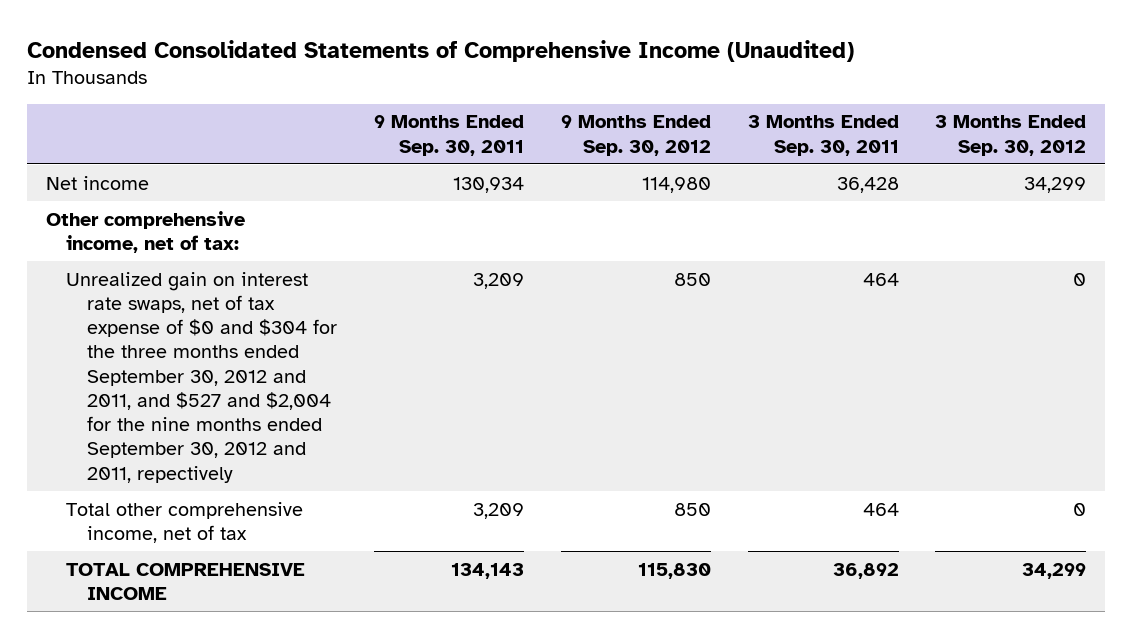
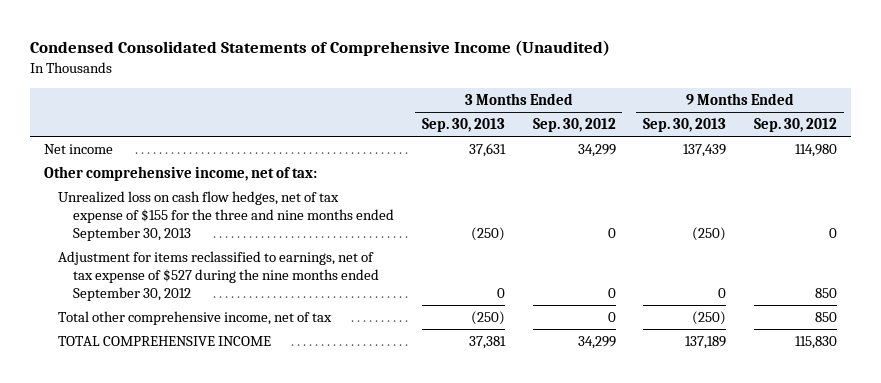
- | 9 Months Ended Sep. 30, 2011 | 9 Months Ended Sep. 30, 2012 | 3 Months Ended Sep. 30, 2011 | 3 Months Ended Sep. 30, 2012
+ | 3 Months Ended Sep. 30, 2013 | 3 Months Ended Sep. 30, 2012 | 9 Months Ended Sep. 30, 2013 | 9 Months Ended Sep. 30, 2012
- Unrealized gain on interest rate swaps, net of tax expense of $0 and $304 for the three months ended September 30, 2012 and 2011, and $527 and $2,004 for the nine months ended September 30, 2012 and 2011, repectively | 3,209 | 850 | 464 | 0
+ Unrealized loss on cash flow hedges, net of tax expense of $155 for the three and nine months ended September 30, 2013 | (250) | 0 | (250) | 0
+ Adjustment for items reclassified to earnings, net of tax expense of $527 during the nine months ended September 30, 2012 | 0 | 0 | 0 | 850

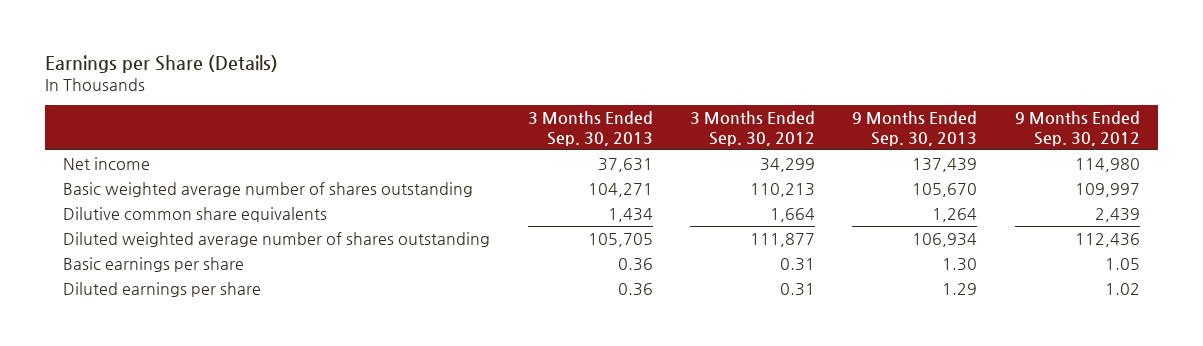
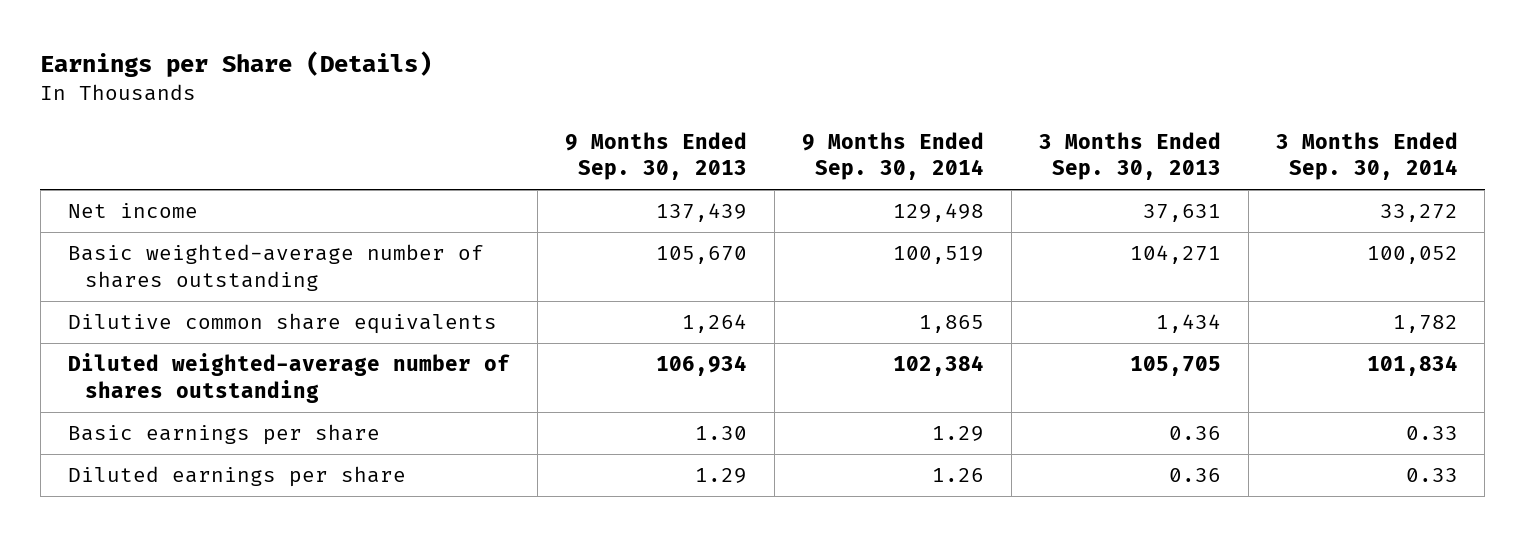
- | 3 Months Ended Sep. 30, 2013 | 3 Months Ended Sep. 30, 2012 | 9 Months Ended Sep. 30, 2013 | 9 Months Ended Sep. 30, 2012
+ | 9 Months Ended Sep. 30, 2013 | 9 Months Ended Sep. 30, 2014 | 3 Months Ended Sep. 30, 2013 | 3 Months Ended Sep. 30, 2014
- Basic weighted average number of shares outstanding | 104,271 | 110,213 | 105,670 | 109,997
+ Basic weighted-average number of shares outstanding | 105,670 | 100,519 | 104,271 | 100,052
- Diluted weighted average number of shares outstanding | 105,705 | 111,877 | 106,934 | 112,436
+ Diluted weighted-average number of shares outstanding | 106,934 | 102,384 | 105,705 | 101,834

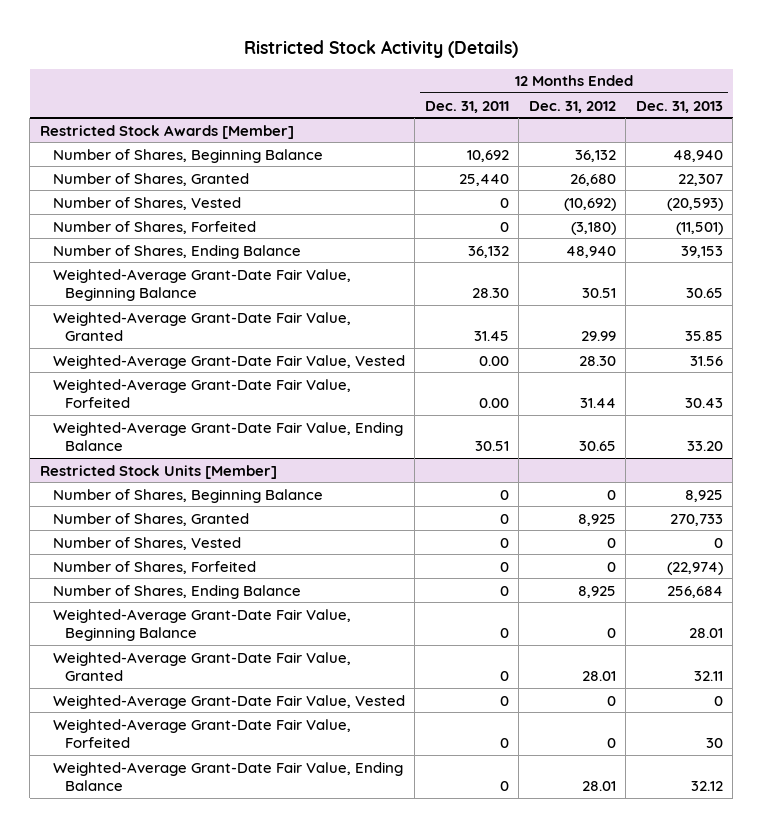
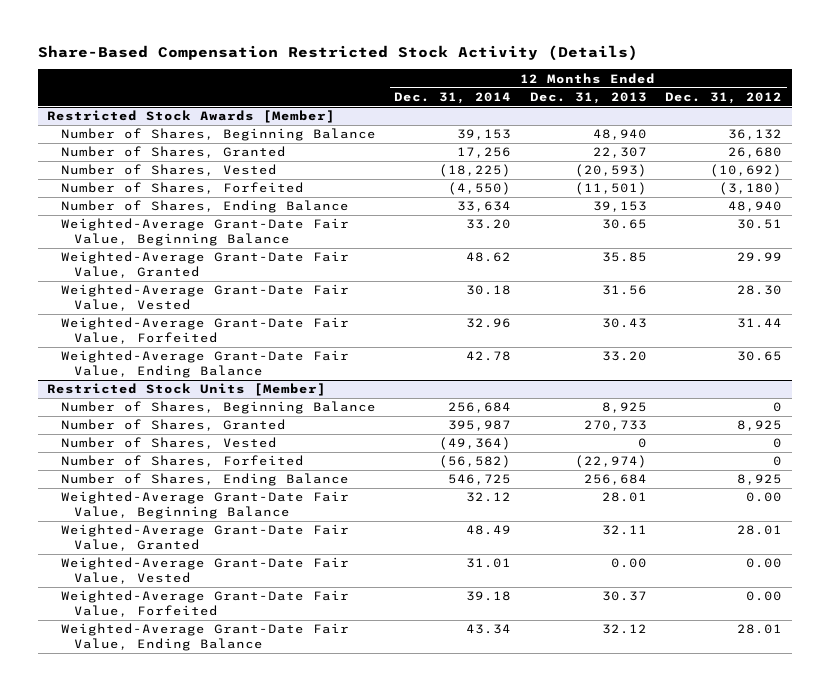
- Ristricted Stock Activity (Details)
+ Share-Based Compensation Restricted Stock Activity (Details)
- | 12 Months Ended Dec. 31, 2011 | 12 Months Ended Dec. 31, 2012 | 12 Months Ended Dec. 31, 2013
+ | 12 Months Ended Dec. 31, 2014 | 12 Months Ended Dec. 31, 2013 | 12 Months Ended Dec. 31, 2012
@ Restricted Stock Units [Member]
- Weighted-Average Grant-Date Fair Value, Beginning Balance | 0 | 0 | 28.01
+ Weighted-Average Grant-Date Fair Value, Beginning Balance | 32.12 | 28.01 | 0.00
- Weighted-Average Grant-Date Fair Value, Vested | 0 | 0 | 0
- Weighted-Average Grant-Date Fair Value, Forfeited | 0 | 0 | 30
+ Weighted-Average Grant-Date Fair Value, Vested | 31.01 | 0.00 | 0.00
+ Weighted-Average Grant-Date Fair Value, Forfeited | 39.18 | 30.37 | 0.00

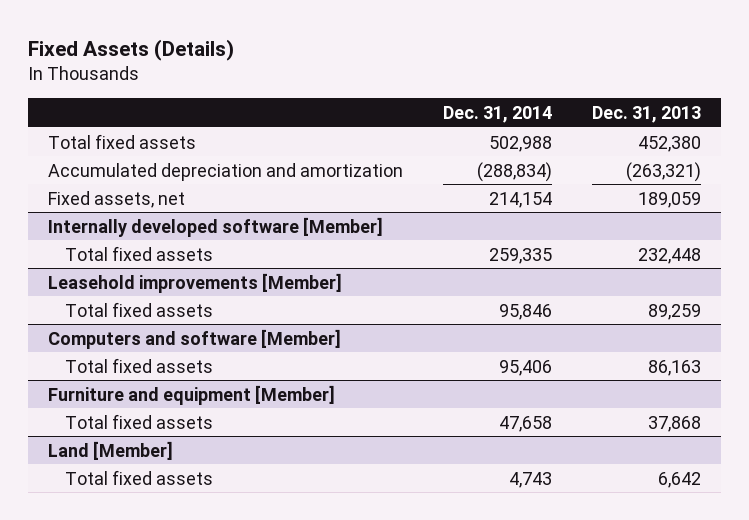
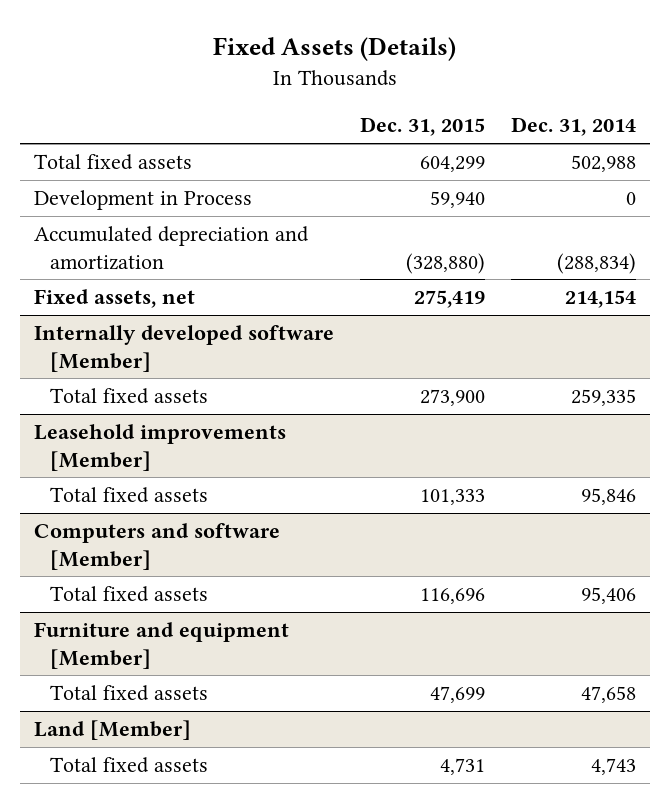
- | Dec. 31, 2014 | Dec. 31, 2013
+ | Dec. 31, 2015 | Dec. 31, 2014
+ Development in Process | 59,940 | 0

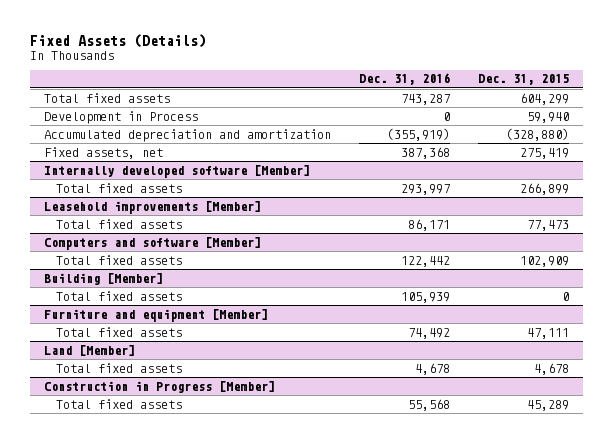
- | Dec. 31, 2015 | Dec. 31, 2014
+ | Dec. 31, 2016 | Dec. 31, 2015
@ Internally developed software [Member]
- Total fixed assets | 273,900 | 259,335
+ Total fixed assets | 293,997 | 266,899
@ Leasehold improvements [Member]
- Total fixed assets | 101,333 | 95,846
+ Total fixed assets | 86,171 | 77,473
@ Computers and software [Member]
- Total fixed assets | 116,696 | 95,406
+ Total fixed assets | 122,442 | 102,909
+ Building [Member]
+ Total fixed assets | 105,939 | 0
@ Furniture and equipment [Member]
- Total fixed assets | 47,699 | 47,658
+ Total fixed assets | 74,492 | 47,111
@ Land [Member]
- Total fixed assets | 4,731 | 4,743
+ Total fixed assets | 4,678 | 4,678
+ Construction in Progress [Member]
+ Total fixed assets | 55,568 | 45,289

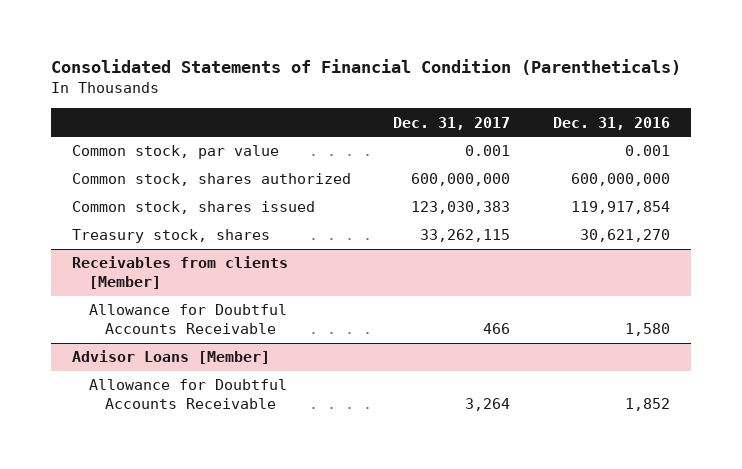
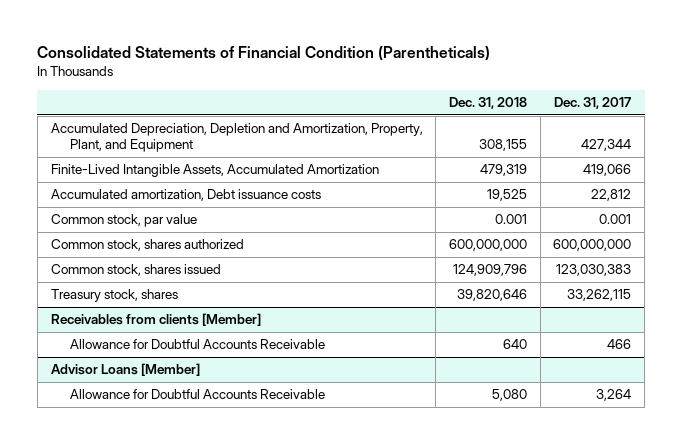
- | Dec. 31, 2017 | Dec. 31, 2016
+ | Dec. 31, 2018 | Dec. 31, 2017
+ Accumulated Depreciation, Depletion and Amortization, Property, Plant, and Equipment | 308,155 | 427,344
+ Finite-Lived Intangible Assets, Accumulated Amortization | 479,319 | 419,066
+ Accumulated amortization, Debt issuance costs | 19,525 | 22,812

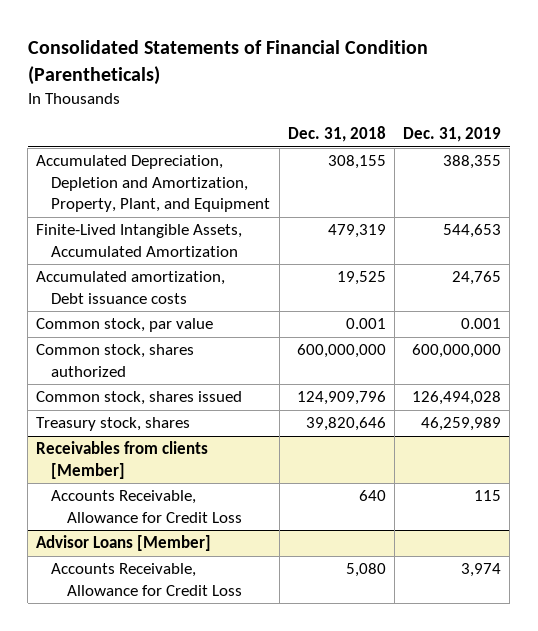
- | Dec. 31, 2018 | Dec. 31, 2017
+ | Dec. 31, 2018 | Dec. 31, 2019
@ Receivables from clients [Member]
- Allowance for Doubtful Accounts Receivable | 640 | 466
+ Accounts Receivable, Allowance for Credit Loss | 640 | 115
@ Advisor Loans [Member]
- Allowance for Doubtful Accounts Receivable | 5,080 | 3,264
+ Accounts Receivable, Allowance for Credit Loss | 5,080 | 3,974

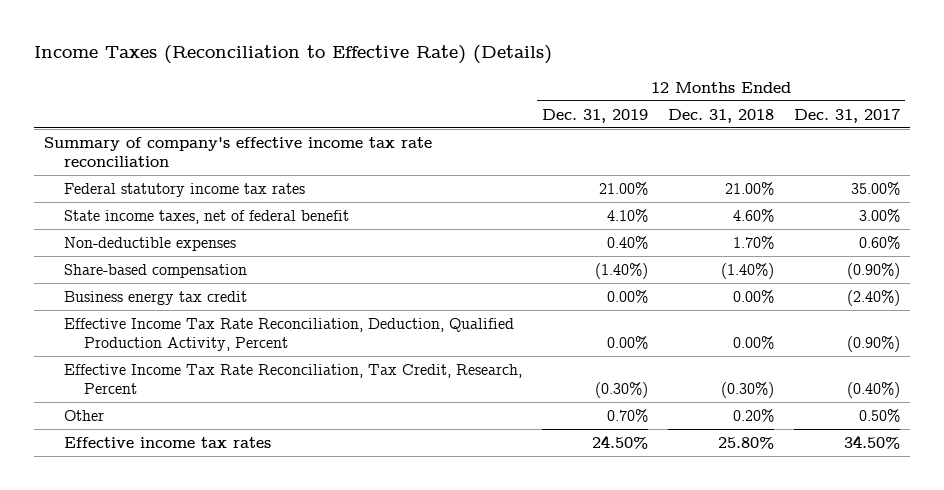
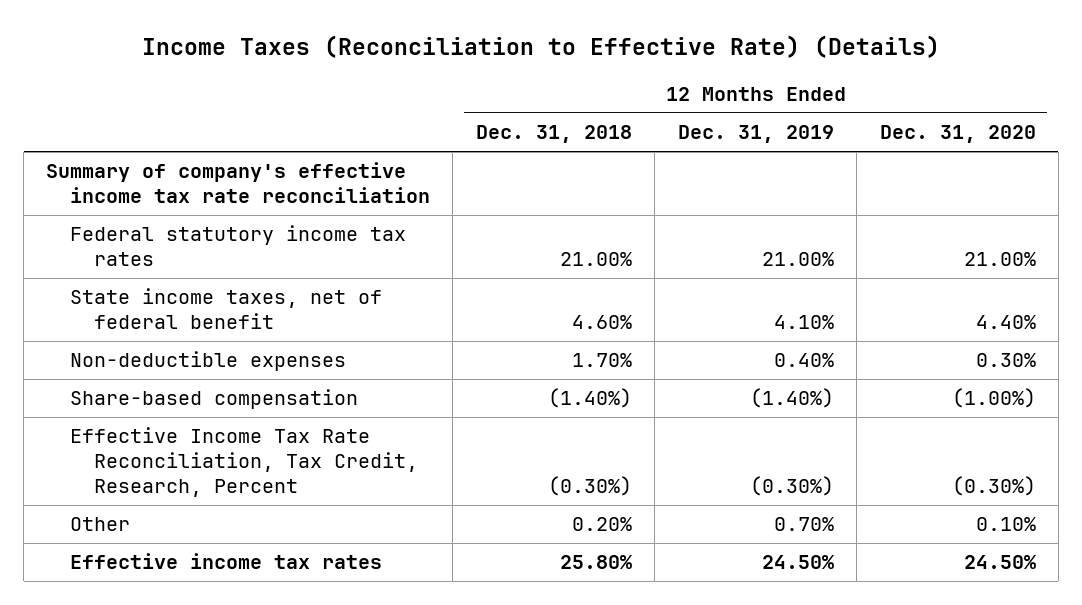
- | 12 Months Ended Dec. 31, 2019 | 12 Months Ended Dec. 31, 2018 | 12 Months Ended Dec. 31, 2017
+ | 12 Months Ended Dec. 31, 2018 | 12 Months Ended Dec. 31, 2019 | 12 Months Ended Dec. 31, 2020
- Business energy tax credit | 0.00% | 0.00% | (2.40%)
- Effective Income Tax Rate Reconciliation, Deduction, Qualified Production Activity, Percent | 0.00% | 0.00% | (0.90%)

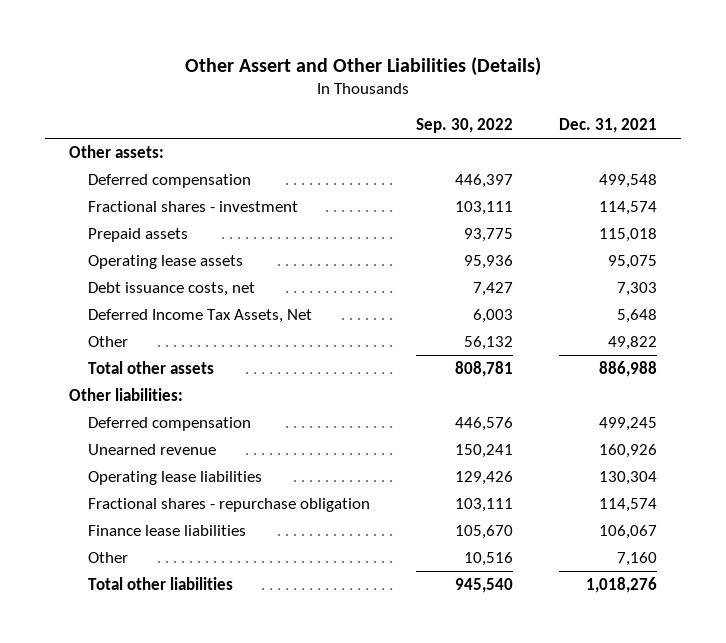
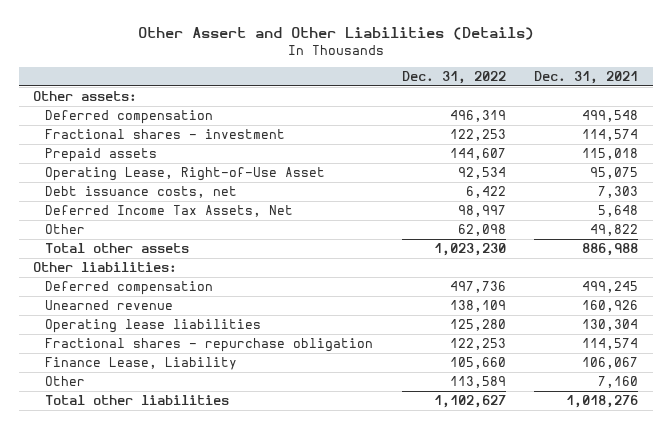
- | Sep. 30, 2022 | Dec. 31, 2021
+ | Dec. 31, 2022 | Dec. 31, 2021
- Operating lease assets | 95,936 | 95,075
+ Operating Lease, Right-of-Use Asset | 92,534 | 95,075
- Finance lease liabilities | 105,670 | 106,067
+ Finance Lease, Liability | 105,660 | 106,067

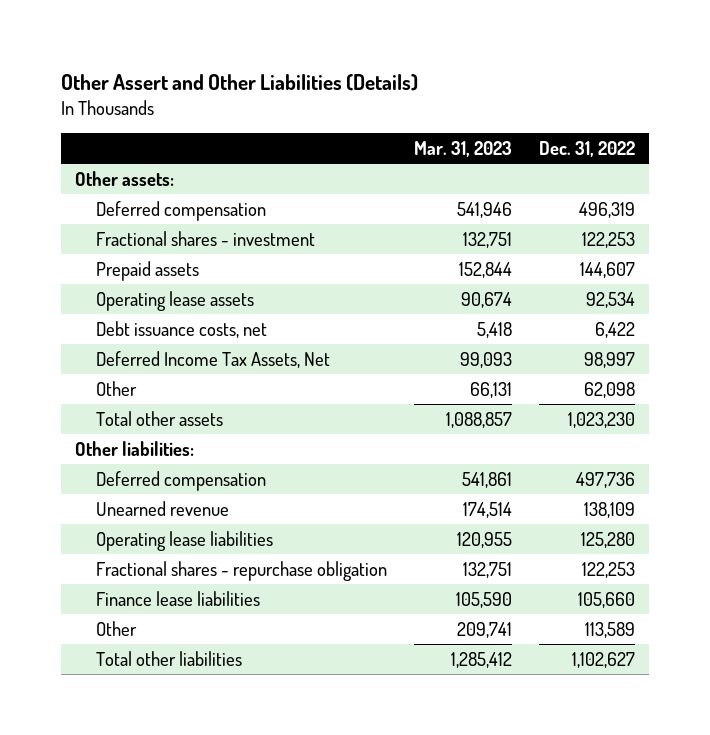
- | Dec. 31, 2022 | Dec. 31, 2021
+ | Mar. 31, 2023 | Dec. 31, 2022
- Operating Lease, Right-of-Use Asset | 92,534 | 95,075
+ Operating lease assets | 90,674 | 92,534
- Finance Lease, Liability | 105,660 | 106,067
+ Finance lease liabilities | 105,590 | 105,660

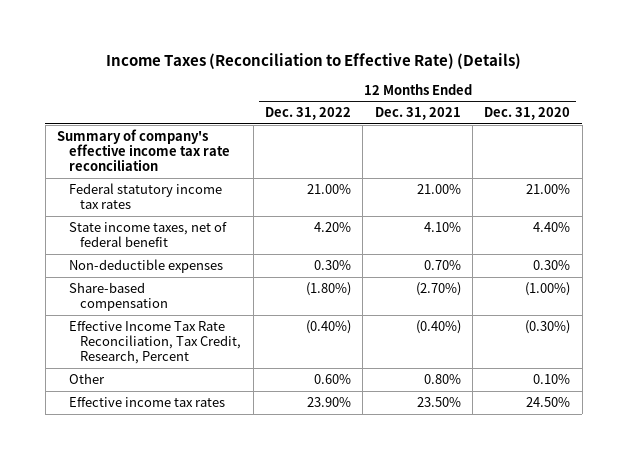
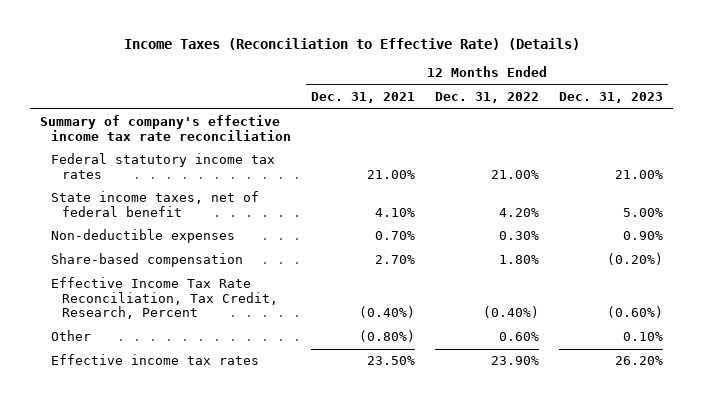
- | 12 Months Ended Dec. 31, 2022 | 12 Months Ended Dec. 31, 2021 | 12 Months Ended Dec. 31, 2020
+ | 12 Months Ended Dec. 31, 2021 | 12 Months Ended Dec. 31, 2022 | 12 Months Ended Dec. 31, 2023
- Share-based compensation | (1.80%) | (2.70%) | (1.00%)
+ Share-based compensation | 2.70% | 1.80% | (0.20%)
- Other | 0.60% | 0.80% | 0.10%
+ Other | (0.80%) | 0.60% | 0.10%

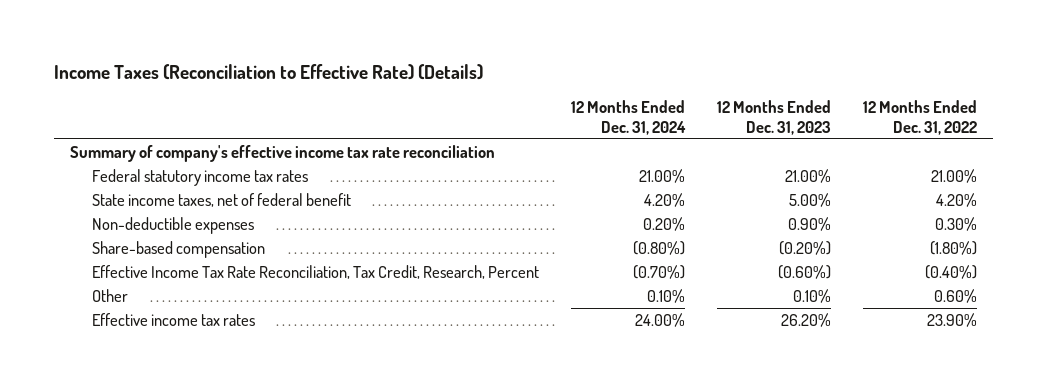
- | 12 Months Ended Dec. 31, 2021 | 12 Months Ended Dec. 31, 2022 | 12 Months Ended Dec. 31, 2023
+ | 12 Months Ended Dec. 31, 2024 | 12 Months Ended Dec. 31, 2023 | 12 Months Ended Dec. 31, 2022
- Share-based compensation | 2.70% | 1.80% | (0.20%)
+ Share-based compensation | (0.80%) | (0.20%) | (1.80%)

